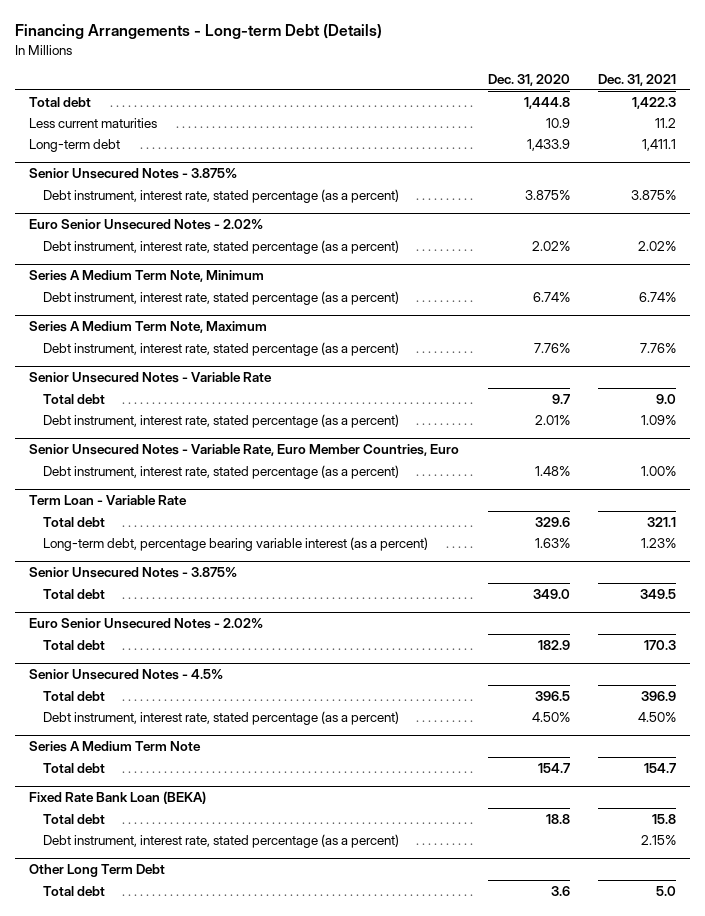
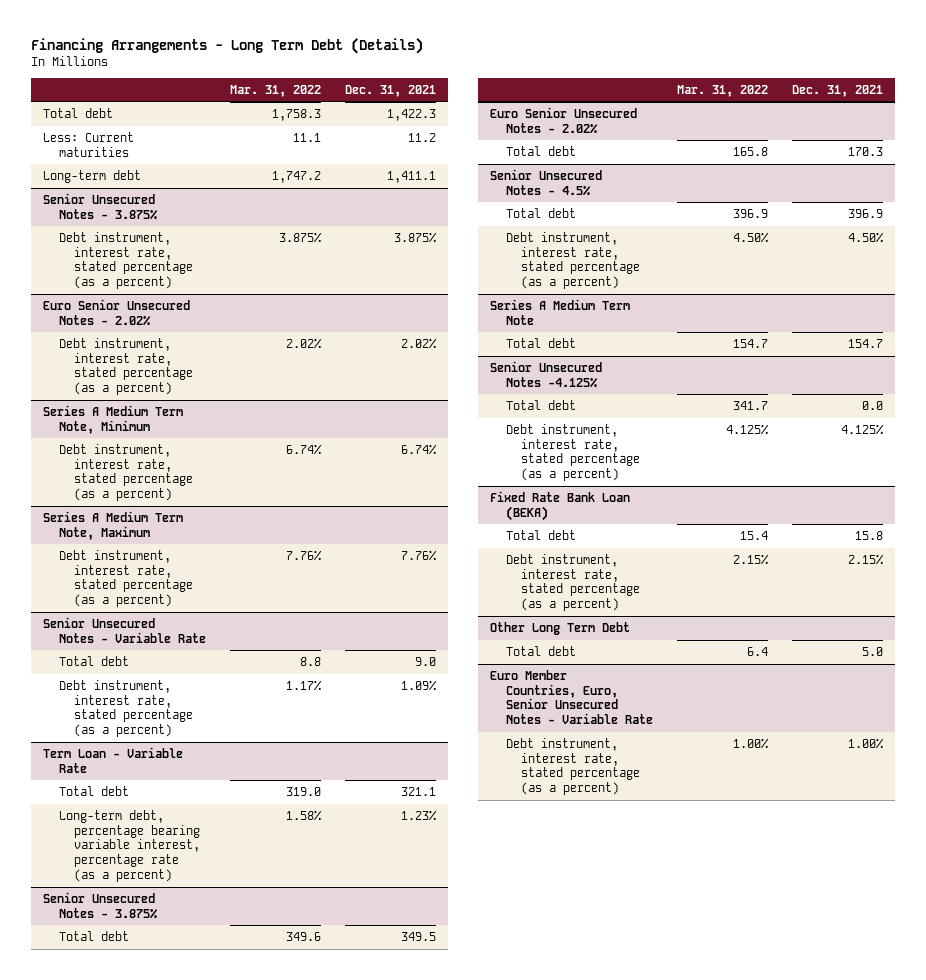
- Financing Arrangements - Long-term Debt (Details)
+ Financing Arrangements - Long Term Debt (Details)
- | Dec. 31, 2020 | Dec. 31, 2021
+ | Mar. 31, 2022 | Dec. 31, 2021
- Less current maturities | 10.9 | 11.2
+ Less: Current maturities | 11.1 | 11.2
- Senior Unsecured Notes - Variable Rate, Euro Member Countries, Euro
- Debt instrument, interest rate, stated percentage (as a percent) | 1.48% | 1.00%
@ Term Loan - Variable Rate
- Long-term debt, percentage bearing variable interest (as a percent) | 1.63% | 1.23%
+ Long-term debt, percentage bearing variable interest, percentage rate (as a percent) | 1.58% | 1.23%
+ Senior Unsecured Notes -4.125%
+ Total debt | 341.7 | 0.0
+ Debt instrument, interest rate, stated percentage (as a percent) | 4.125% | 4.125%
+ Euro Member Countries, Euro, Senior Unsecured Notes - Variable Rate
+ Debt instrument, interest rate, stated percentage (as a percent) | 1.00% | 1.00%

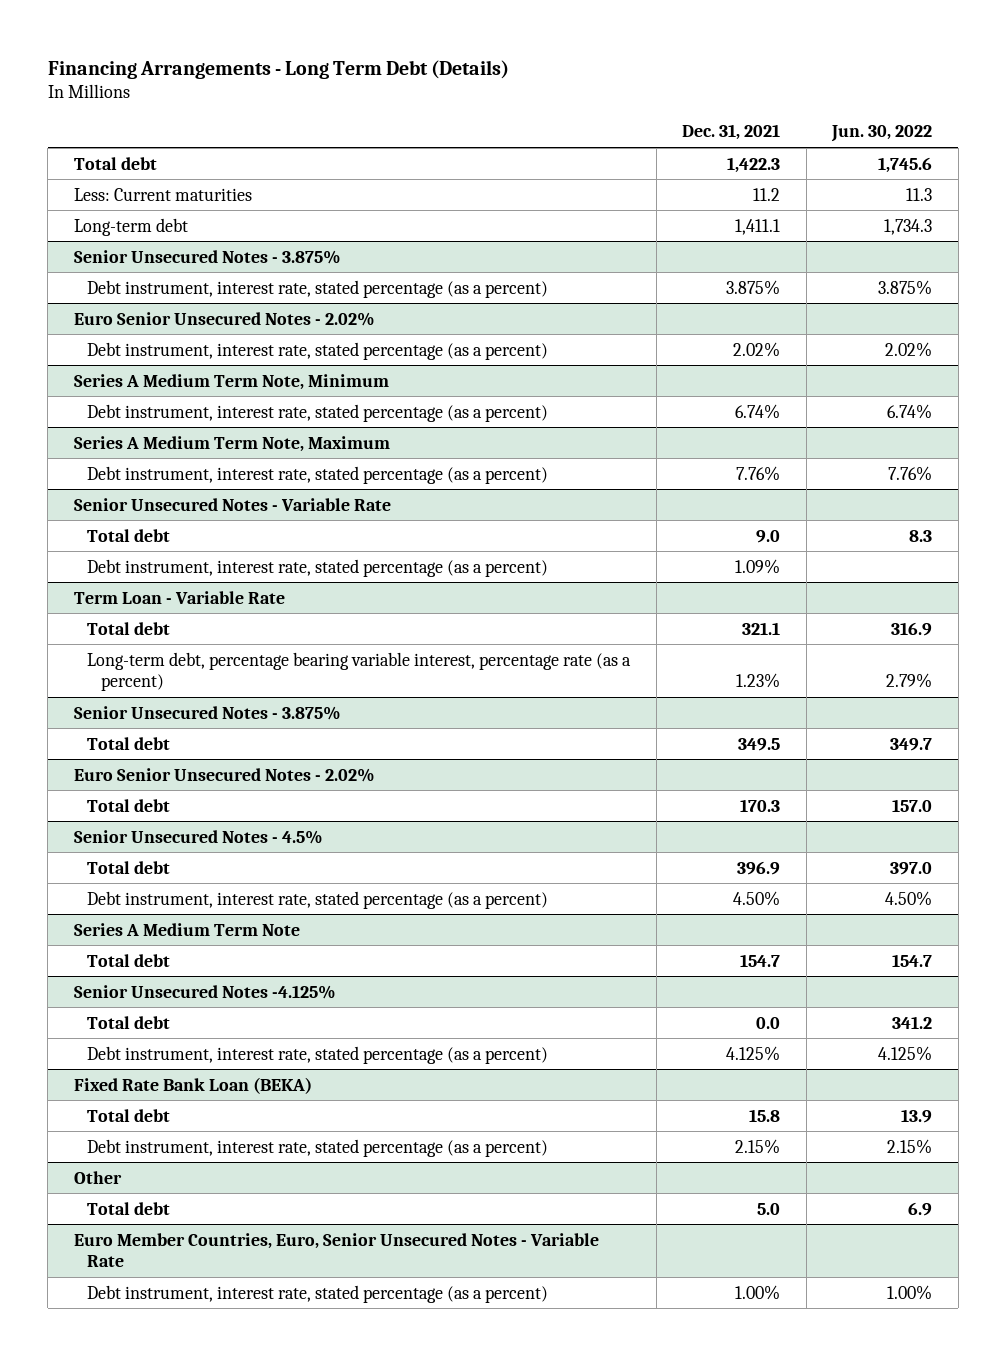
- | Mar. 31, 2022 | Dec. 31, 2021
+ | Dec. 31, 2021 | Jun. 30, 2022
- Other Long Term Debt
+ Other

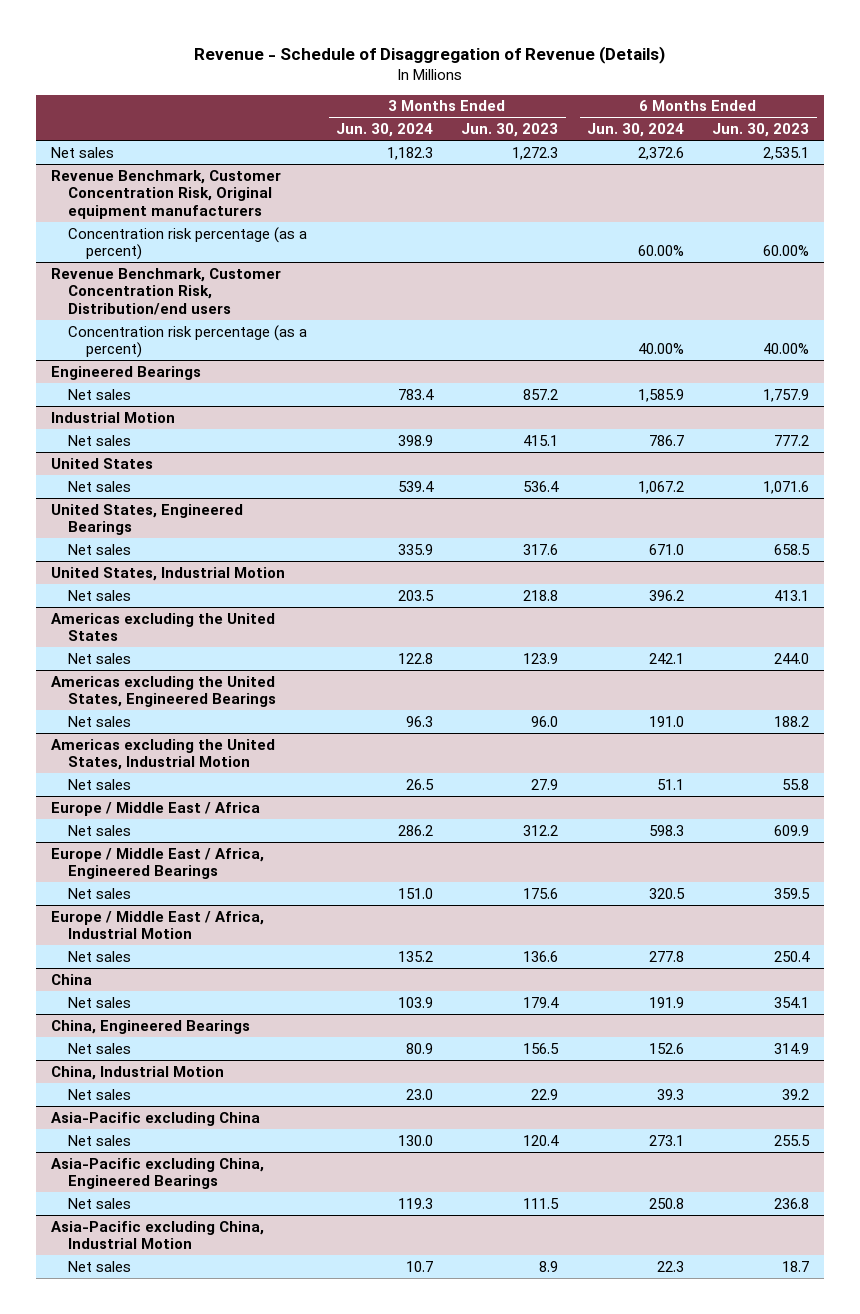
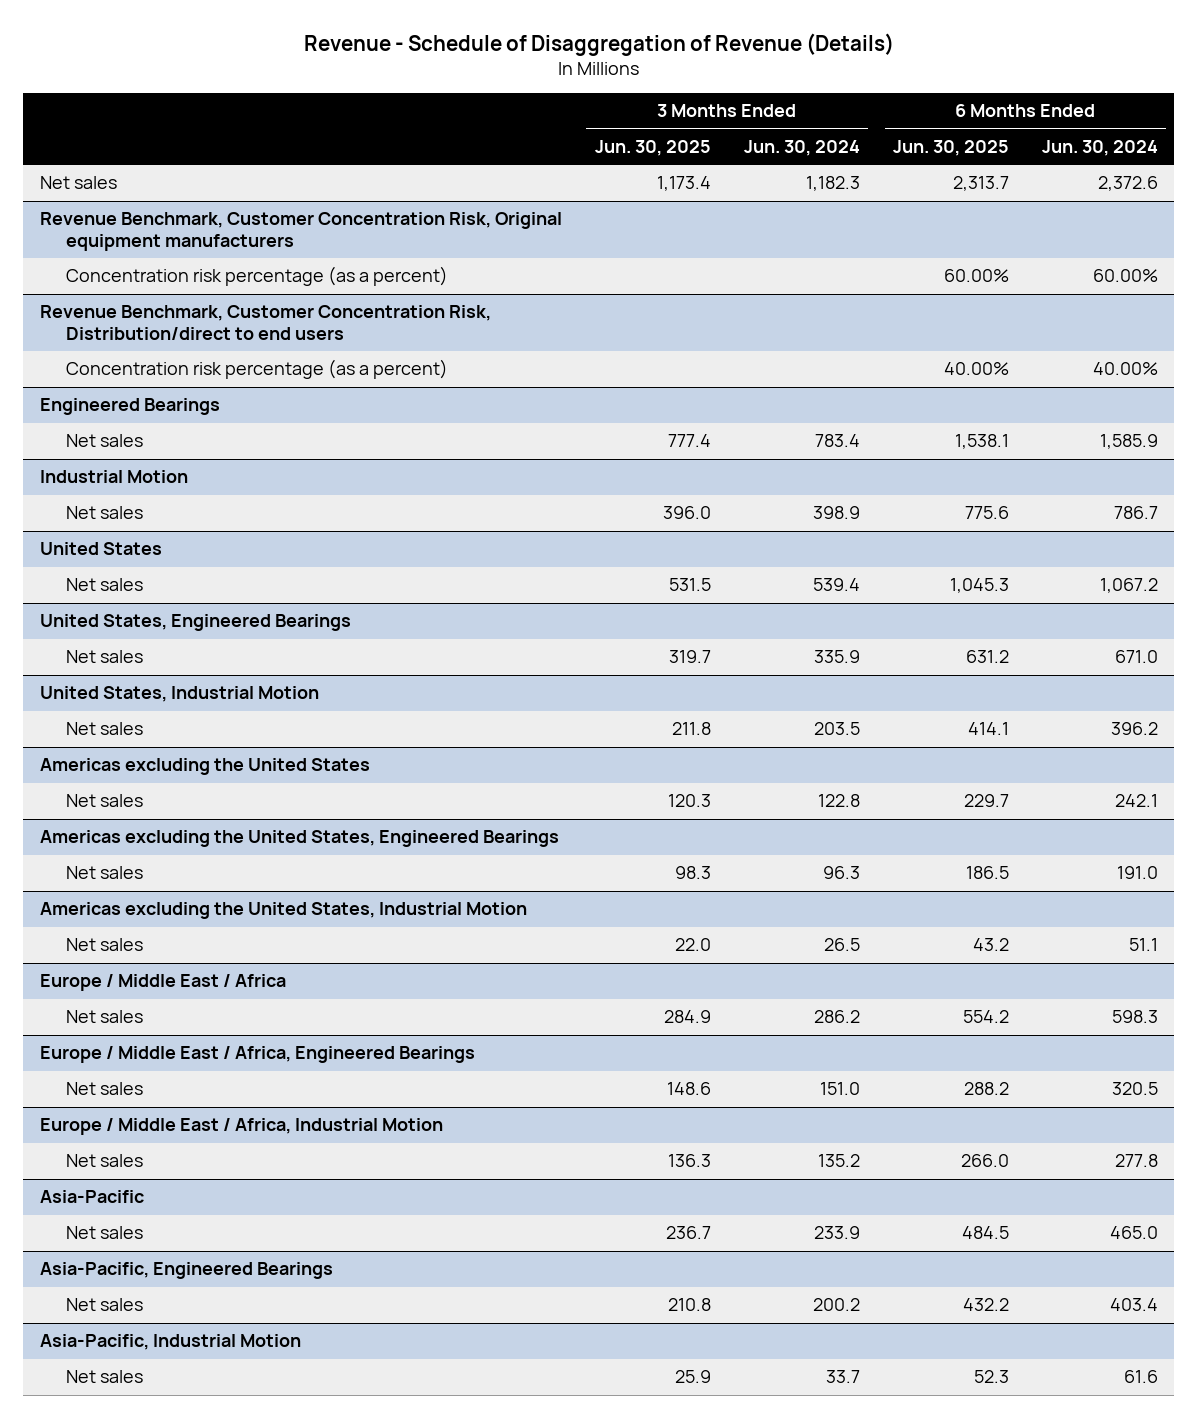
- | 3 Months Ended Jun. 30, 2024 | 3 Months Ended Jun. 30, 2023 | 6 Months Ended Jun. 30, 2024 | 6 Months Ended Jun. 30, 2023
+ | 3 Months Ended Jun. 30, 2025 | 3 Months Ended Jun. 30, 2024 | 6 Months Ended Jun. 30, 2025 | 6 Months Ended Jun. 30, 2024
- Revenue Benchmark, Customer Concentration Risk, Distribution/end users
+ Revenue Benchmark, Customer Concentration Risk, Distribution/direct to end users
- China
- Net sales | 103.9 | 179.4 | 191.9 | 354.1
- China, Engineered Bearings
- Net sales | 80.9 | 156.5 | 152.6 | 314.9
- China, Industrial Motion
- Net sales | 23.0 | 22.9 | 39.3 | 39.2
- Asia-Pacific excluding China
- Net sales | 130.0 | 120.4 | 273.1 | 255.5
- Asia-Pacific excluding China, Engineered Bearings
- Net sales | 119.3 | 111.5 | 250.8 | 236.8
- Asia-Pacific excluding China, Industrial Motion
- Net sales | 10.7 | 8.9 | 22.3 | 18.7
+ Asia-Pacific
+ Net sales | 236.7 | 233.9 | 484.5 | 465.0
+ Asia-Pacific, Engineered Bearings
+ Net sales | 210.8 | 200.2 | 432.2 | 403.4
+ Asia-Pacific, Industrial Motion
+ Net sales | 25.9 | 33.7 | 52.3 | 61.6

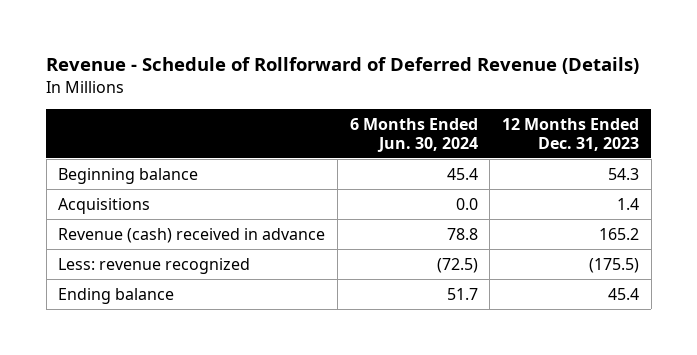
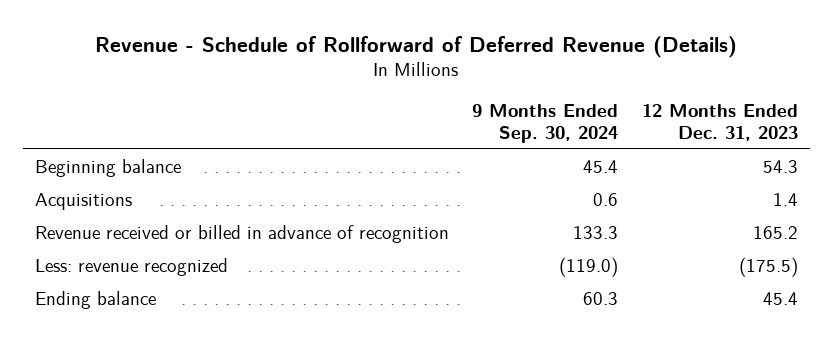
- | 6 Months Ended Jun. 30, 2024 | 12 Months Ended Dec. 31, 2023
+ | 9 Months Ended Sep. 30, 2024 | 12 Months Ended Dec. 31, 2023
- Revenue (cash) received in advance | 78.8 | 165.2
+ Revenue received or billed in advance of recognition | 133.3 | 165.2

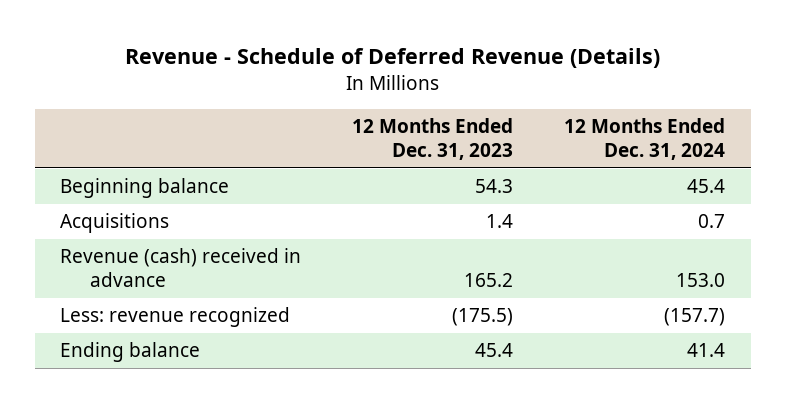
- Revenue - Schedule of Rollforward of Deferred Revenue (Details)
+ Revenue - Schedule of Deferred Revenue (Details)
- | 9 Months Ended Sep. 30, 2024 | 12 Months Ended Dec. 31, 2023
+ | 12 Months Ended Dec. 31, 2023 | 12 Months Ended Dec. 31, 2024
- Revenue received or billed in advance of recognition | 133.3 | 165.2
+ Revenue (cash) received in advance | 165.2 | 153.0

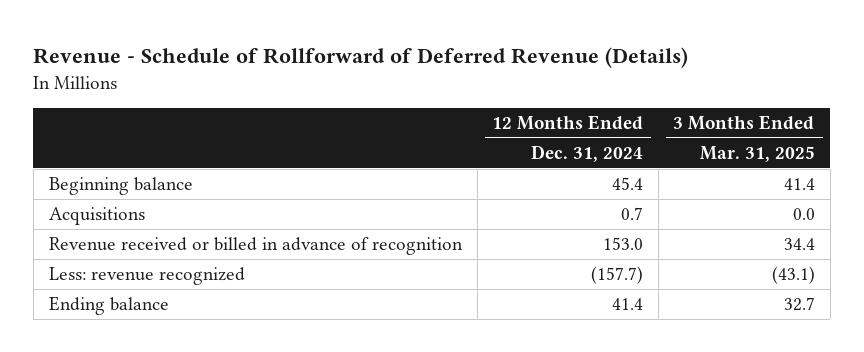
- Revenue - Schedule of Deferred Revenue (Details)
+ Revenue - Schedule of Rollforward of Deferred Revenue (Details)
- | 12 Months Ended Dec. 31, 2023 | 12 Months Ended Dec. 31, 2024
+ | 12 Months Ended Dec. 31, 2024 | 3 Months Ended Mar. 31, 2025
- Revenue (cash) received in advance | 165.2 | 153.0
+ Revenue received or billed in advance of recognition | 153.0 | 34.4

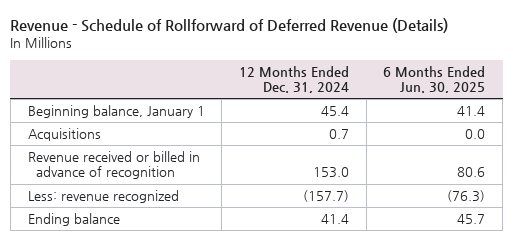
- | 12 Months Ended Dec. 31, 2024 | 3 Months Ended Mar. 31, 2025
+ | 12 Months Ended Dec. 31, 2024 | 6 Months Ended Jun. 30, 2025
- Beginning balance | 45.4 | 41.4
+ Beginning balance, January 1 | 45.4 | 41.4

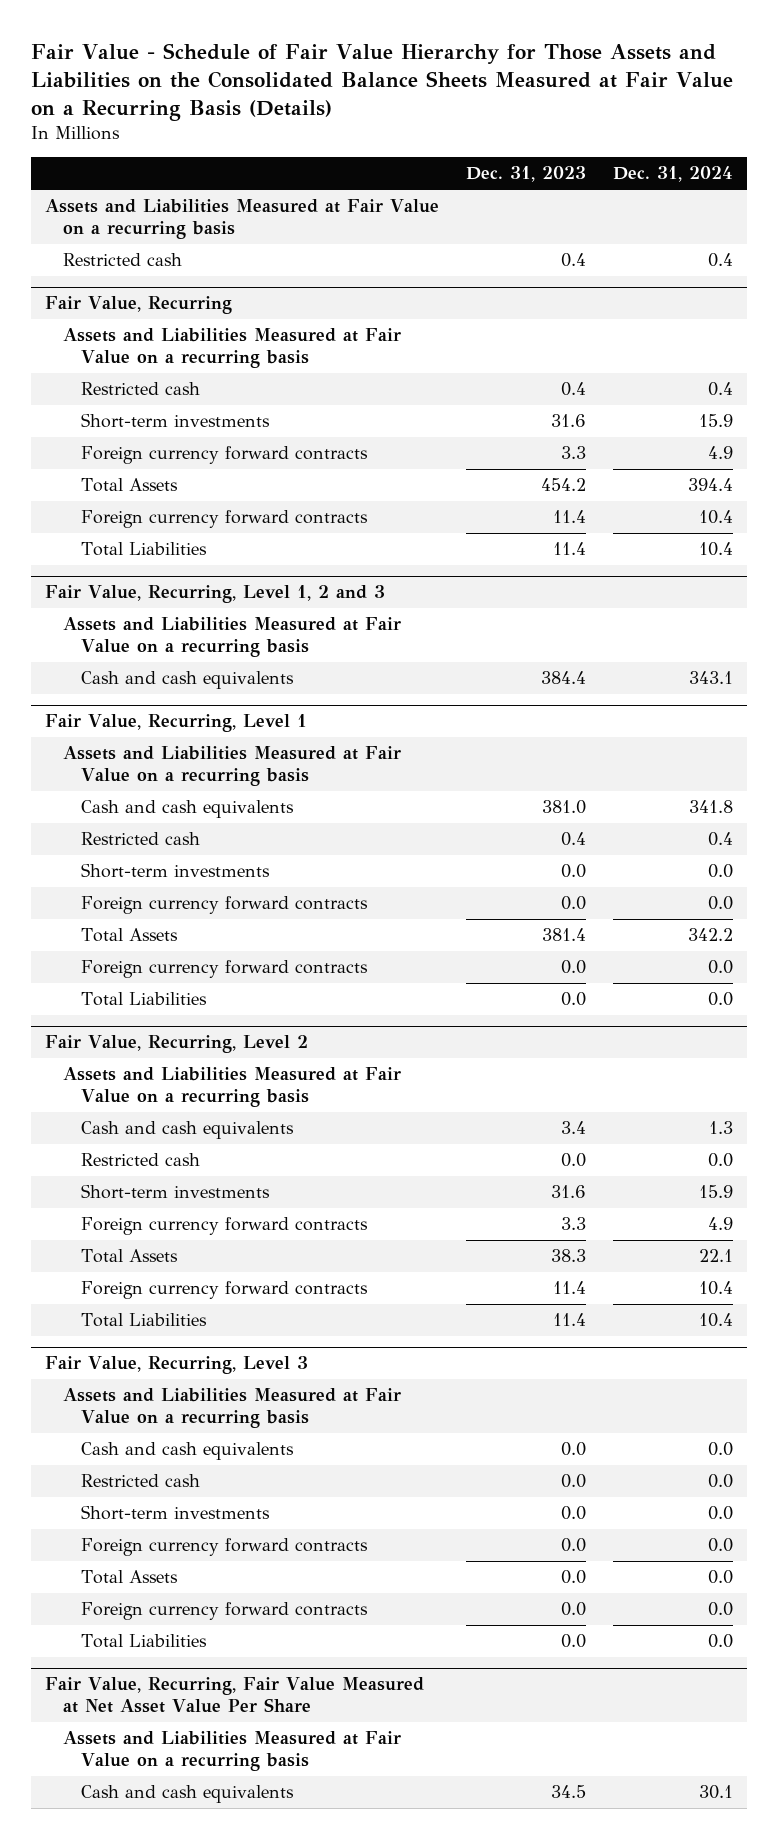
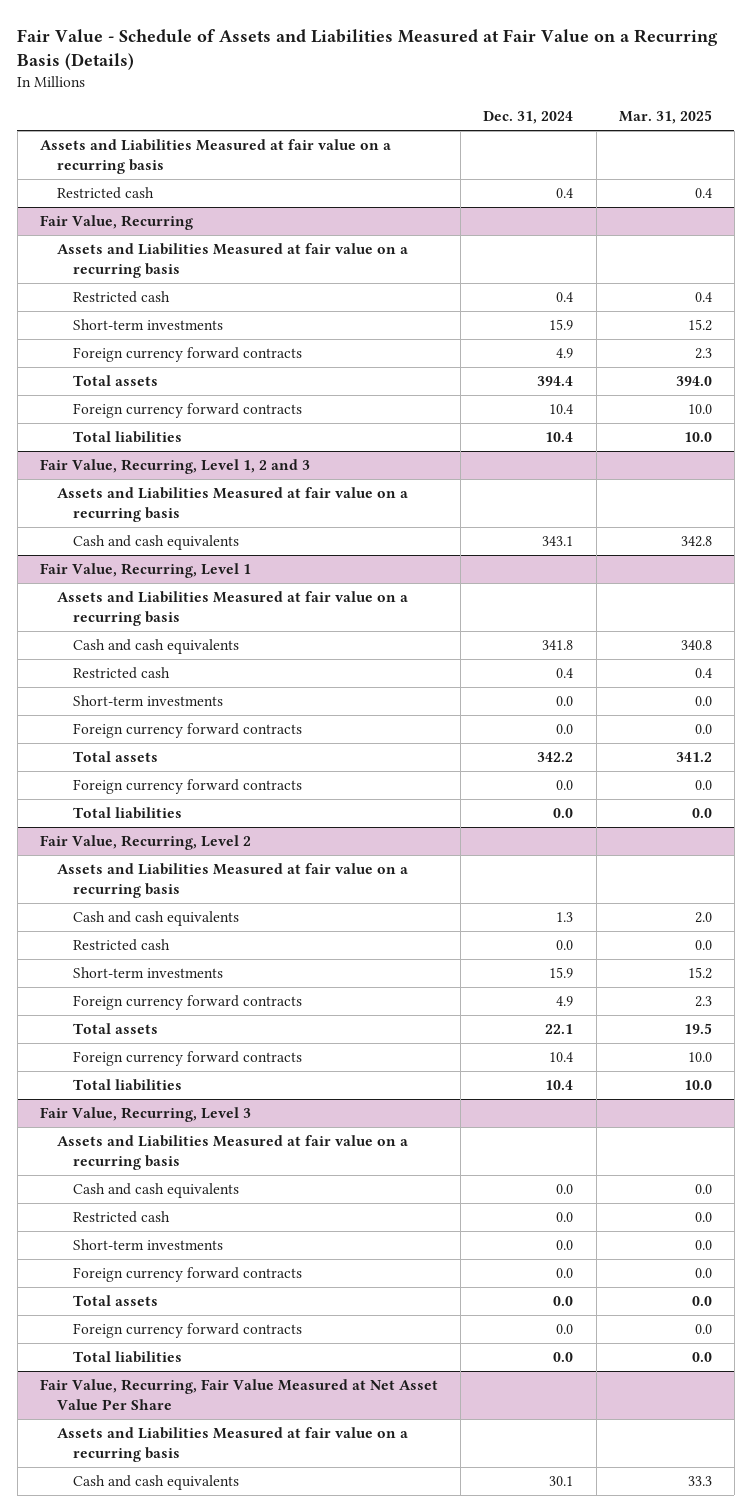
- Fair Value - Schedule of Fair Value Hierarchy for Those Assets and Liabilities on the Consolidated Balance Sheets Measured at Fair Value on a Recurring Basis (Details)
+ Fair Value - Schedule of Assets and Liabilities Measured at Fair Value on a Recurring Basis (Details)
- | Dec. 31, 2023 | Dec. 31, 2024
+ | Dec. 31, 2024 | Mar. 31, 2025
- Assets and Liabilities Measured at Fair Value on a recurring basis
+ Assets and Liabilities Measured at fair value on a recurring basis
@ Fair Value, Recurring
- Assets and Liabilities Measured at Fair Value on a recurring basis
+ Assets and Liabilities Measured at fair value on a recurring basis
- Total Assets | 454.2 | 394.4
+ Total assets | 394.4 | 394.0
- Total Liabilities | 11.4 | 10.4
+ Total liabilities | 10.4 | 10.0
@ Fair Value, Recurring, Level 1, 2 and 3
- Assets and Liabilities Measured at Fair Value on a recurring basis
+ Assets and Liabilities Measured at fair value on a recurring basis
@ Fair Value, Recurring, Level 1
- Assets and Liabilities Measured at Fair Value on a recurring basis
+ Assets and Liabilities Measured at fair value on a recurring basis
- Total Assets | 381.4 | 342.2
+ Total assets | 342.2 | 341.2
- Total Liabilities | 0.0 | 0.0
+ Total liabilities | 0.0 | 0.0
@ Fair Value, Recurring, Level 2
- Assets and Liabilities Measured at Fair Value on a recurring basis
+ Assets and Liabilities Measured at fair value on a recurring basis
- Total Assets | 38.3 | 22.1
+ Total assets | 22.1 | 19.5
- Total Liabilities | 11.4 | 10.4
+ Total liabilities | 10.4 | 10.0
@ Fair Value, Recurring, Level 3
- Assets and Liabilities Measured at Fair Value on a recurring basis
+ Assets and Liabilities Measured at fair value on a recurring basis
- Total Assets | 0.0 | 0.0
+ Total assets | 0.0 | 0.0
- Total Liabilities | 0.0 | 0.0
+ Total liabilities | 0.0 | 0.0
@ Fair Value, Recurring, Fair Value Measured at Net Asset Value Per Share
- Assets and Liabilities Measured at Fair Value on a recurring basis
+ Assets and Liabilities Measured at fair value on a recurring basis

